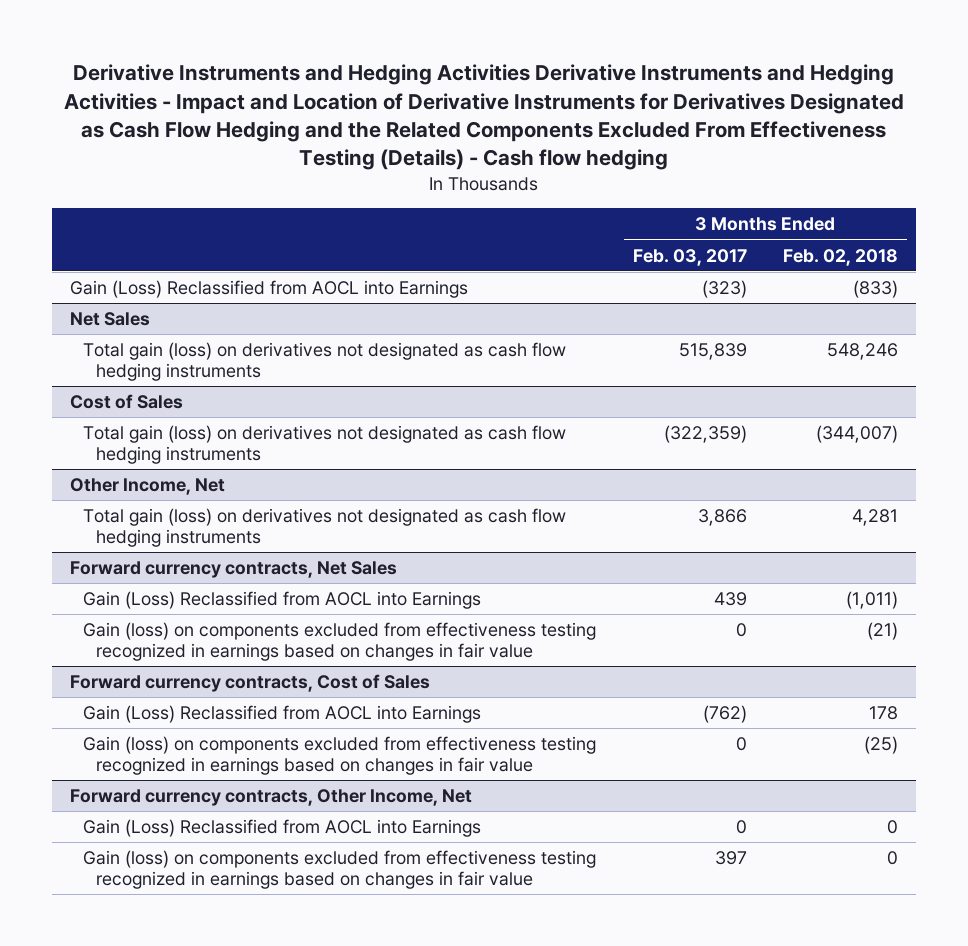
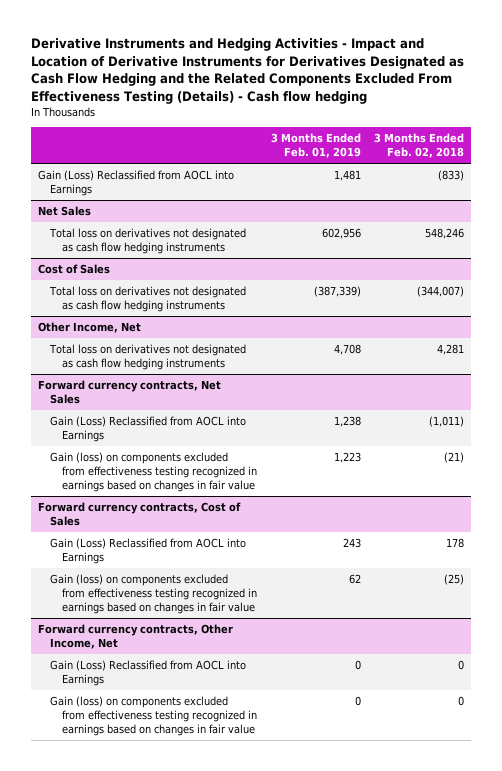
- Derivative Instruments and Hedging Activities Derivative Instruments and Hedging Activities - Impact and Location of Derivative Instruments for Derivatives Designated as Cash Flow Hedging and the Related Components Excluded From Effectiveness Testing (Details) - Cash flow hedging
+ Derivative Instruments and Hedging Activities - Impact and Location of Derivative Instruments for Derivatives Designated as Cash Flow Hedging and the Related Components Excluded From Effectiveness Testing (Details) - Cash flow hedging
- | 3 Months Ended Feb. 03, 2017 | 3 Months Ended Feb. 02, 2018
+ | 3 Months Ended Feb. 01, 2019 | 3 Months Ended Feb. 02, 2018
@ Net Sales
- Total gain (loss) on derivatives not designated as cash flow hedging instruments | 515,839 | 548,246
+ Total loss on derivatives not designated as cash flow hedging instruments | 602,956 | 548,246
@ Cost of Sales
- Total gain (loss) on derivatives not designated as cash flow hedging instruments | (322,359) | (344,007)
+ Total loss on derivatives not designated as cash flow hedging instruments | (387,339) | (344,007)
@ Other Income, Net
- Total gain (loss) on derivatives not designated as cash flow hedging instruments | 3,866 | 4,281
+ Total loss on derivatives not designated as cash flow hedging instruments | 4,708 | 4,281

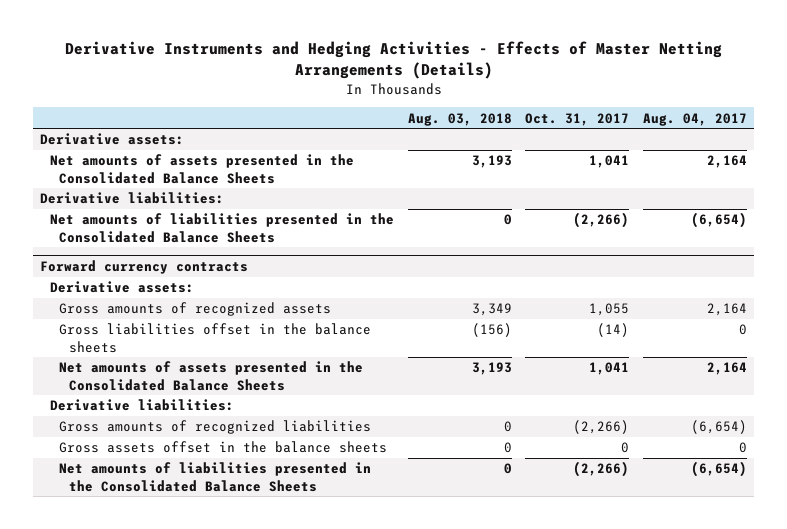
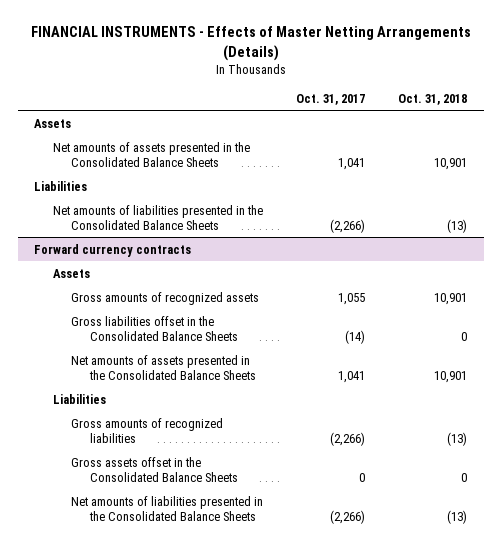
- Derivative Instruments and Hedging Activities - Effects of Master Netting Arrangements (Details)
+ FINANCIAL INSTRUMENTS - Effects of Master Netting Arrangements (Details)
- | Aug. 03, 2018 | Oct. 31, 2017 | Aug. 04, 2017
+ | Oct. 31, 2017 | Oct. 31, 2018
- Derivative assets:
+ Assets
- Derivative liabilities:
+ Liabilities
@ Forward currency contracts
- Derivative assets:
+ Assets
- Gross liabilities offset in the balance sheets | (156) | (14) | 0
+ Gross liabilities offset in the Consolidated Balance Sheets | (14) | 0
- Derivative liabilities:
+ Liabilities
- Gross assets offset in the balance sheets | 0 | 0 | 0
+ Gross assets offset in the Consolidated Balance Sheets | 0 | 0

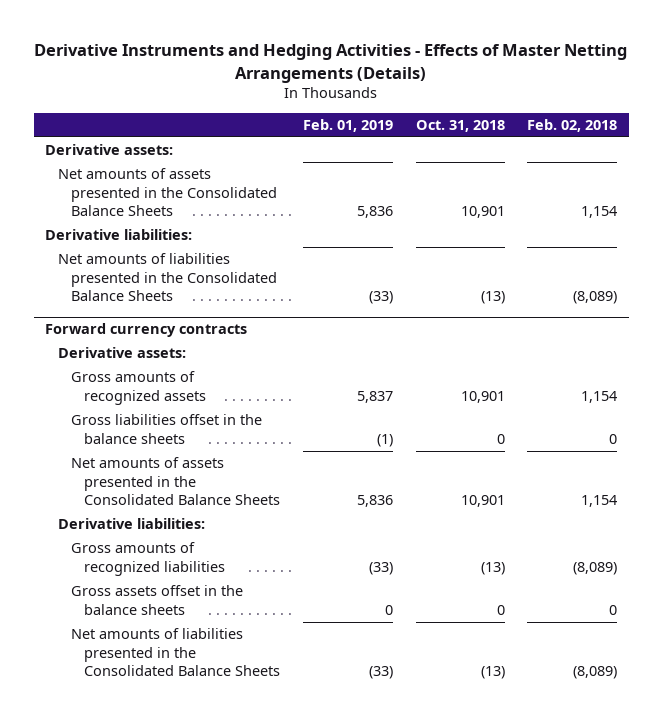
- FINANCIAL INSTRUMENTS - Effects of Master Netting Arrangements (Details)
+ Derivative Instruments and Hedging Activities - Effects of Master Netting Arrangements (Details)
- | Oct. 31, 2017 | Oct. 31, 2018
+ | Feb. 01, 2019 | Oct. 31, 2018 | Feb. 02, 2018
- Assets
+ Derivative assets:
- Liabilities
+ Derivative liabilities:
@ Forward currency contracts
- Assets
+ Derivative assets:
- Gross liabilities offset in the Consolidated Balance Sheets | (14) | 0
+ Gross liabilities offset in the balance sheets | (1) | 0 | 0
- Liabilities
+ Derivative liabilities:
- Gross assets offset in the Consolidated Balance Sheets | 0 | 0
+ Gross assets offset in the balance sheets | 0 | 0 | 0

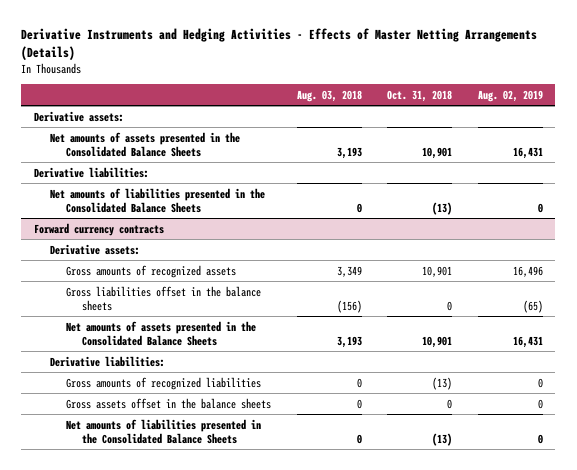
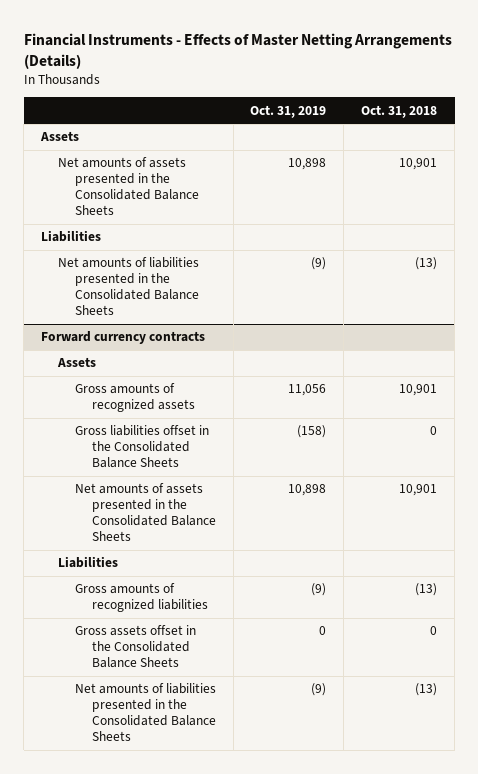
- Derivative Instruments and Hedging Activities - Effects of Master Netting Arrangements (Details)
+ Financial Instruments - Effects of Master Netting Arrangements (Details)
- | Aug. 03, 2018 | Oct. 31, 2018 | Aug. 02, 2019
+ | Oct. 31, 2019 | Oct. 31, 2018
- Derivative assets:
+ Assets
- Derivative liabilities:
+ Liabilities
@ Forward currency contracts
- Derivative assets:
+ Assets
- Gross liabilities offset in the balance sheets | (156) | 0 | (65)
+ Gross liabilities offset in the Consolidated Balance Sheets | (158) | 0
- Derivative liabilities:
+ Liabilities
- Gross assets offset in the balance sheets | 0 | 0 | 0
+ Gross assets offset in the Consolidated Balance Sheets | 0 | 0

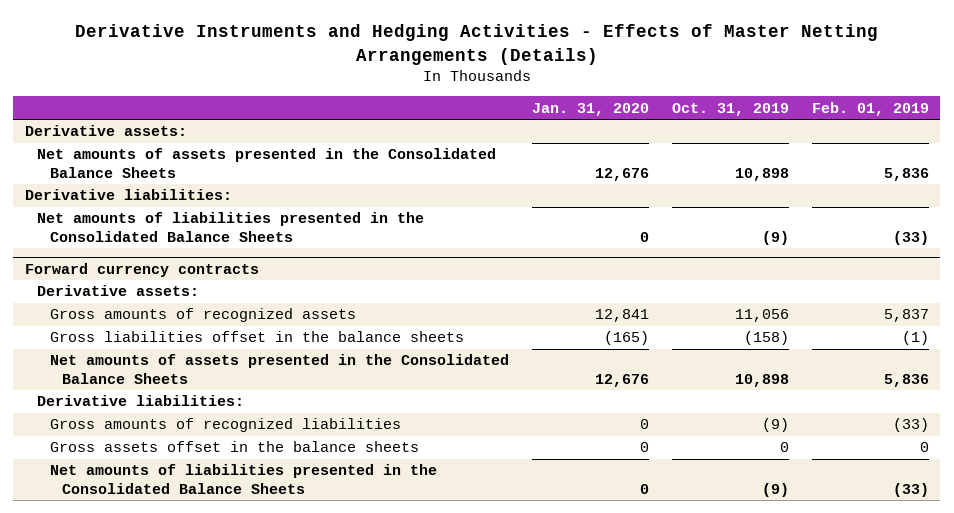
- Financial Instruments - Effects of Master Netting Arrangements (Details)
+ Derivative Instruments and Hedging Activities - Effects of Master Netting Arrangements (Details)
- | Oct. 31, 2019 | Oct. 31, 2018
+ | Jan. 31, 2020 | Oct. 31, 2019 | Feb. 01, 2019
- Assets
+ Derivative assets:
- Liabilities
+ Derivative liabilities:
@ Forward currency contracts
- Assets
+ Derivative assets:
- Gross liabilities offset in the Consolidated Balance Sheets | (158) | 0
+ Gross liabilities offset in the balance sheets | (165) | (158) | (1)
- Liabilities
+ Derivative liabilities:
- Gross assets offset in the Consolidated Balance Sheets | 0 | 0
+ Gross assets offset in the balance sheets | 0 | 0 | 0

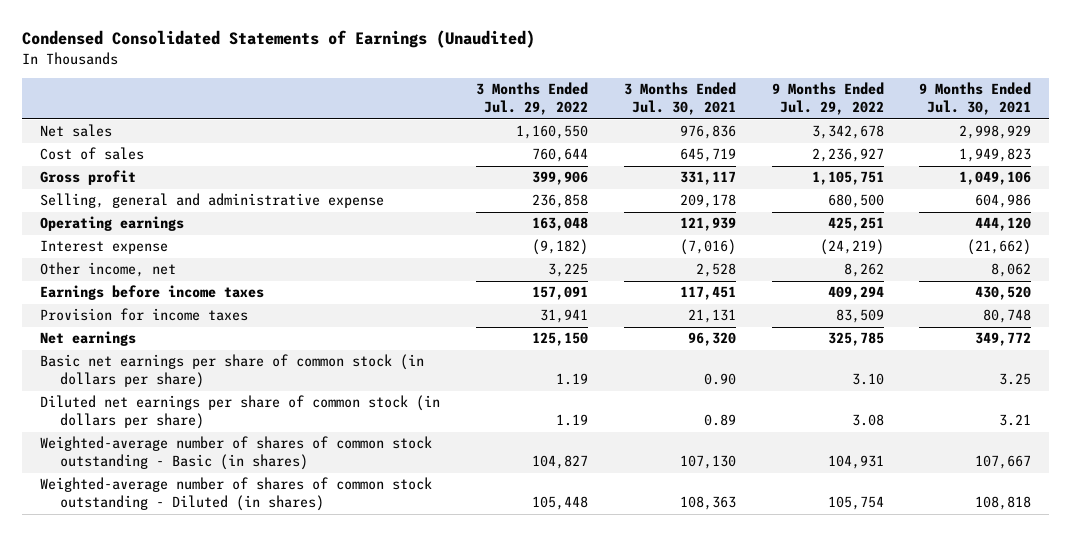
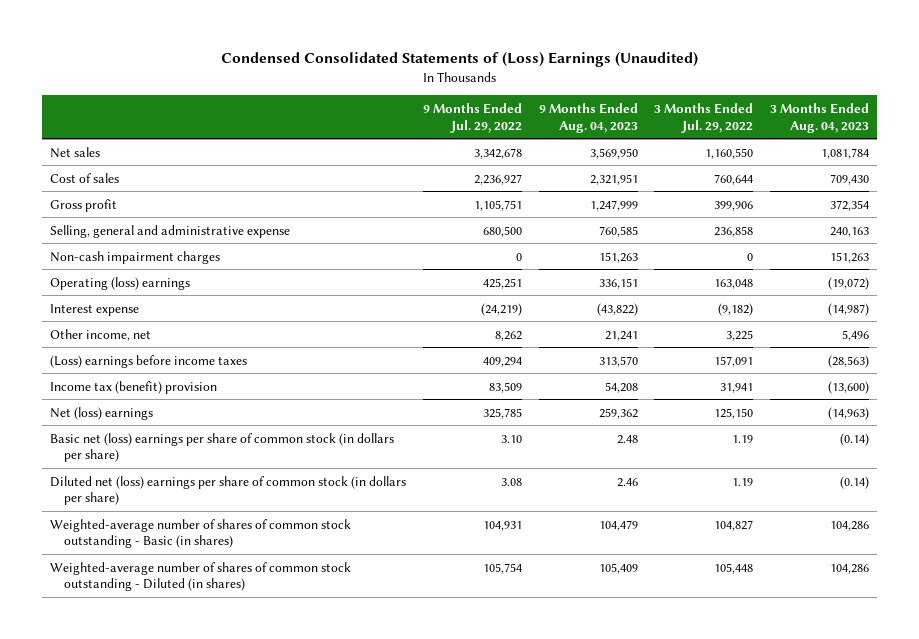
- Condensed Consolidated Statements of Earnings (Unaudited)
+ Condensed Consolidated Statements of (Loss) Earnings (Unaudited)
- | 3 Months Ended Jul. 29, 2022 | 3 Months Ended Jul. 30, 2021 | 9 Months Ended Jul. 29, 2022 | 9 Months Ended Jul. 30, 2021
+ | 9 Months Ended Jul. 29, 2022 | 9 Months Ended Aug. 04, 2023 | 3 Months Ended Jul. 29, 2022 | 3 Months Ended Aug. 04, 2023
- Operating earnings | 163,048 | 121,939 | 425,251 | 444,120
+ Non-cash impairment charges | 0 | 151,263 | 0 | 151,263
+ Operating (loss) earnings | 425,251 | 336,151 | 163,048 | (19,072)
- Earnings before income taxes | 157,091 | 117,451 | 409,294 | 430,520
- Provision for income taxes | 31,941 | 21,131 | 83,509 | 80,748
- Net earnings | 125,150 | 96,320 | 325,785 | 349,772
- Basic net earnings per share of common stock (in dollars per share) | 1.19 | 0.90 | 3.10 | 3.25
- Diluted net earnings per share of common stock (in dollars per share) | 1.19 | 0.89 | 3.08 | 3.21
+ (Loss) earnings before income taxes | 409,294 | 313,570 | 157,091 | (28,563)
+ Income tax (benefit) provision | 83,509 | 54,208 | 31,941 | (13,600)
+ Net (loss) earnings | 325,785 | 259,362 | 125,150 | (14,963)
+ Basic net (loss) earnings per share of common stock (in dollars per share) | 3.10 | 2.48 | 1.19 | (0.14)
+ Diluted net (loss) earnings per share of common stock (in dollars per share) | 3.08 | 2.46 | 1.19 | (0.14)

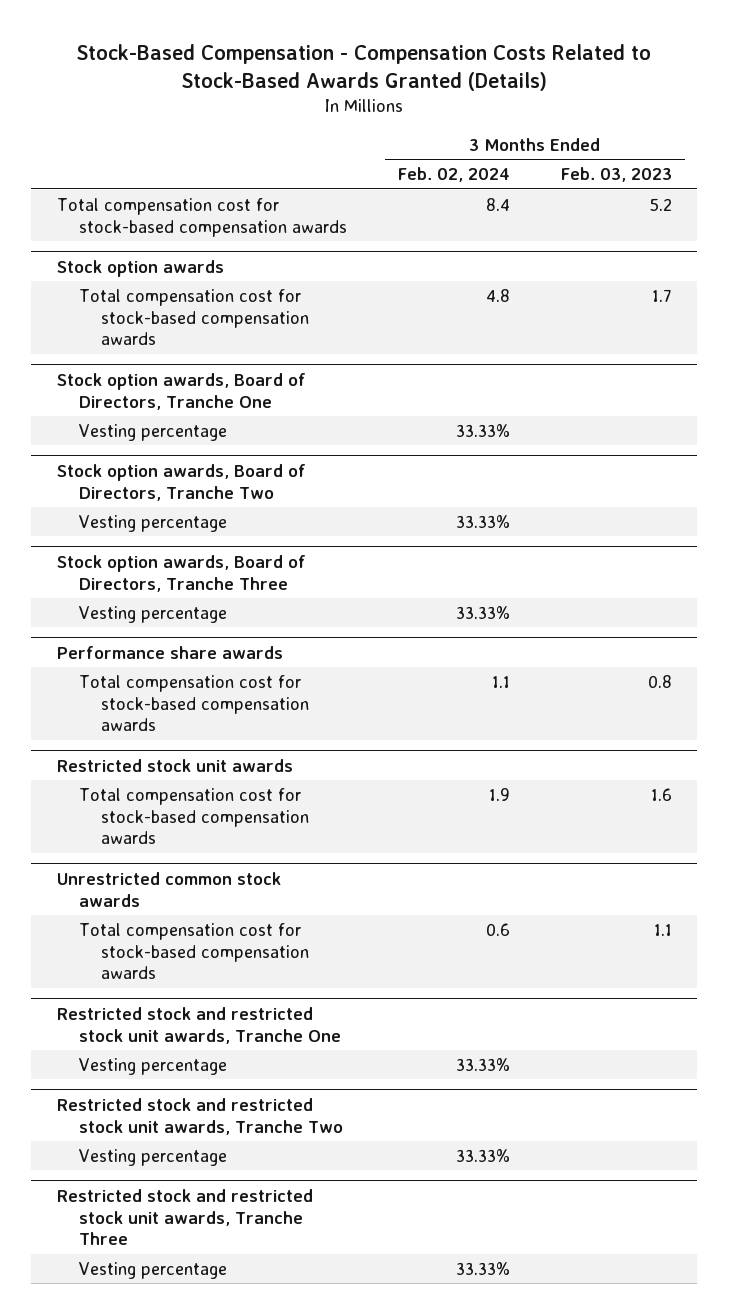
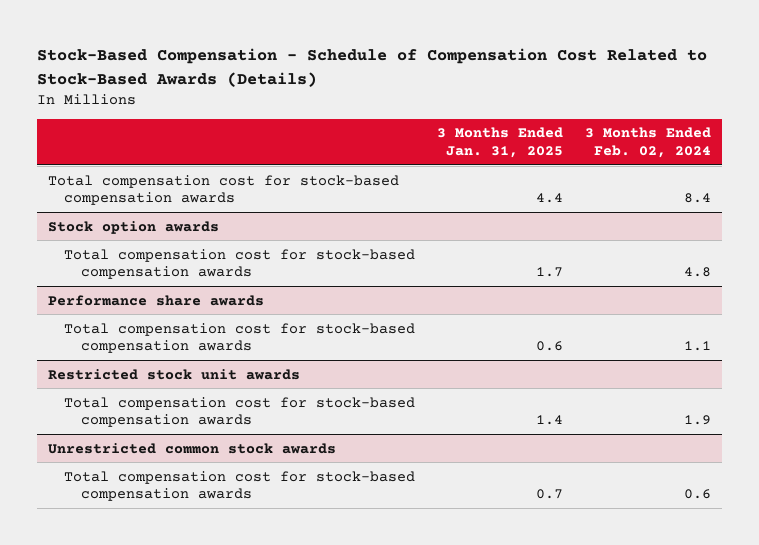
- Stock-Based Compensation - Compensation Costs Related to Stock-Based Awards Granted (Details)
+ Stock-Based Compensation - Schedule of Compensation Cost Related to Stock-Based Awards (Details)
- | 3 Months Ended Feb. 02, 2024 | 3 Months Ended Feb. 03, 2023
+ | 3 Months Ended Jan. 31, 2025 | 3 Months Ended Feb. 02, 2024
- Stock option awards, Board of Directors, Tranche One
- Vesting percentage | 33.33% |
- Stock option awards, Board of Directors, Tranche Two
- Vesting percentage | 33.33% |
- Stock option awards, Board of Directors, Tranche Three
- Vesting percentage | 33.33% |
- Restricted stock and restricted stock unit awards, Tranche One
- Vesting percentage | 33.33% |
- Restricted stock and restricted stock unit awards, Tranche Two
- Vesting percentage | 33.33% |
- Restricted stock and restricted stock unit awards, Tranche Three
- Vesting percentage | 33.33% |

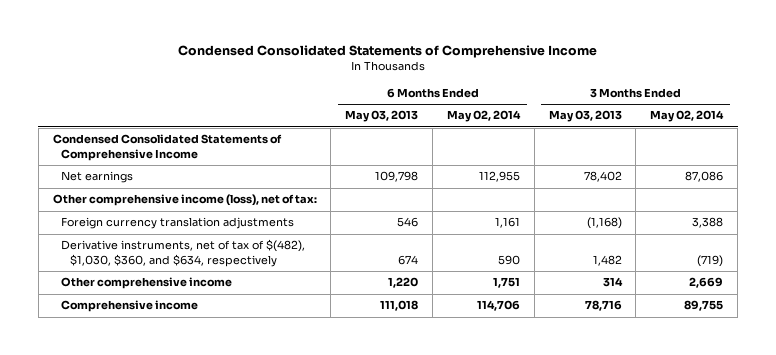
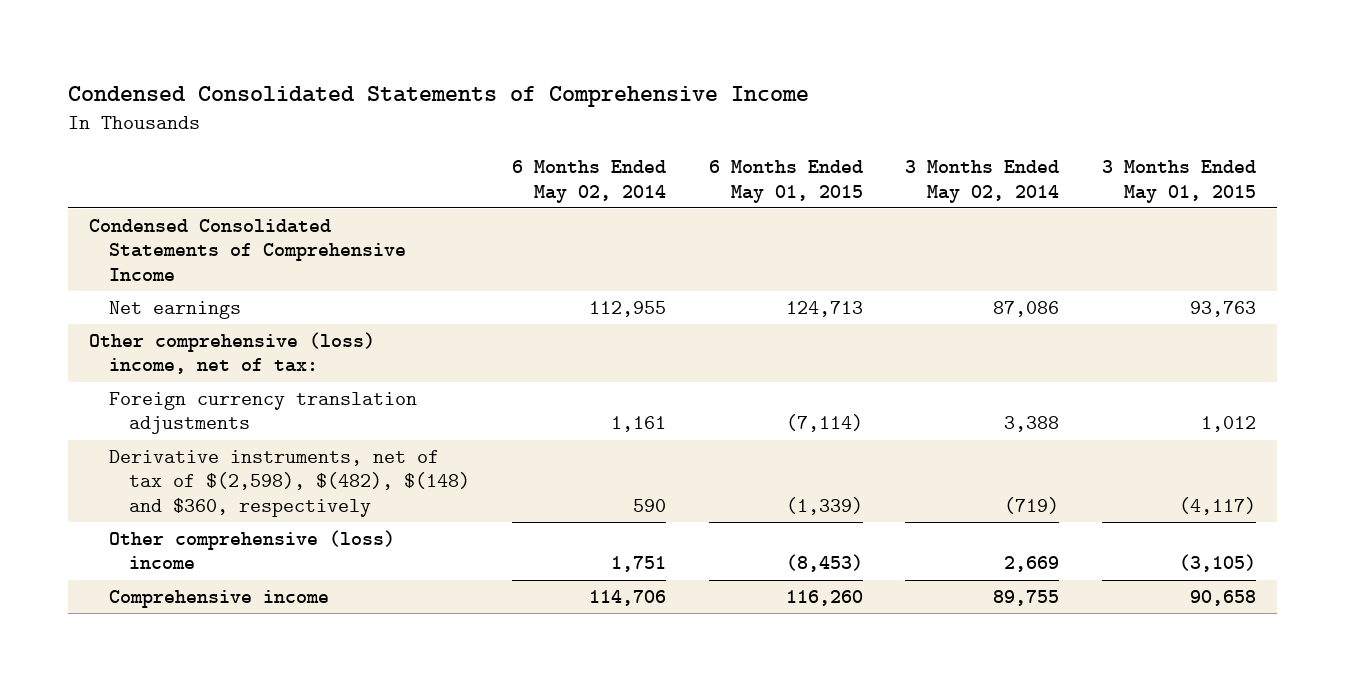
- | 6 Months Ended May 03, 2013 | 6 Months Ended May 02, 2014 | 3 Months Ended May 03, 2013 | 3 Months Ended May 02, 2014
+ | 6 Months Ended May 02, 2014 | 6 Months Ended May 01, 2015 | 3 Months Ended May 02, 2014 | 3 Months Ended May 01, 2015
- Other comprehensive income (loss), net of tax:
+ Other comprehensive (loss) income, net of tax:
- Derivative instruments, net of tax of $(482), $1,030, $360, and $634, respectively | 674 | 590 | 1,482 | (719)
- Other comprehensive income | 1,220 | 1,751 | 314 | 2,669
+ Derivative instruments, net of tax of $(2,598), $(482), $(148) and $360, respectively | 590 | (1,339) | (719) | (4,117)
+ Other comprehensive (loss) income | 1,751 | (8,453) | 2,669 | (3,105)

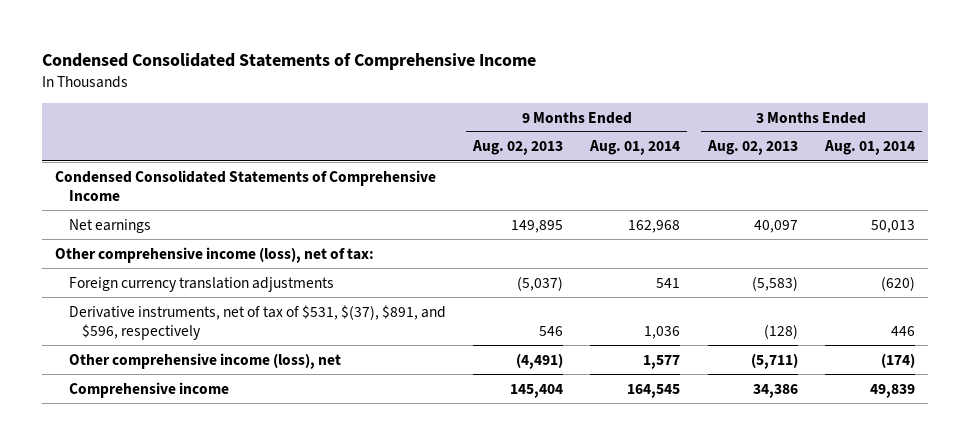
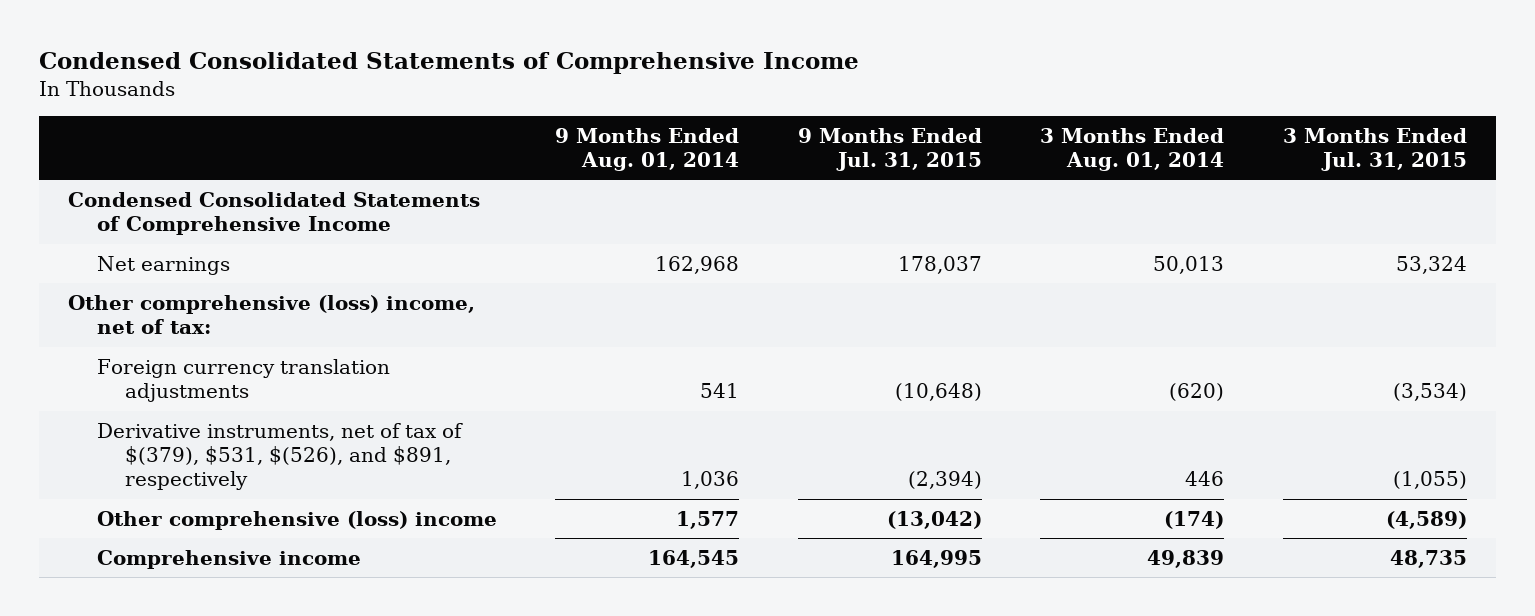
- | 9 Months Ended Aug. 02, 2013 | 9 Months Ended Aug. 01, 2014 | 3 Months Ended Aug. 02, 2013 | 3 Months Ended Aug. 01, 2014
+ | 9 Months Ended Aug. 01, 2014 | 9 Months Ended Jul. 31, 2015 | 3 Months Ended Aug. 01, 2014 | 3 Months Ended Jul. 31, 2015
- Other comprehensive income (loss), net of tax:
+ Other comprehensive (loss) income, net of tax:
- Derivative instruments, net of tax of $531, $(37), $891, and $596, respectively | 546 | 1,036 | (128) | 446
- Other comprehensive income (loss), net | (4,491) | 1,577 | (5,711) | (174)
+ Derivative instruments, net of tax of $(379), $531, $(526), and $891, respectively | 1,036 | (2,394) | 446 | (1,055)
+ Other comprehensive (loss) income | 1,577 | (13,042) | (174) | (4,589)

